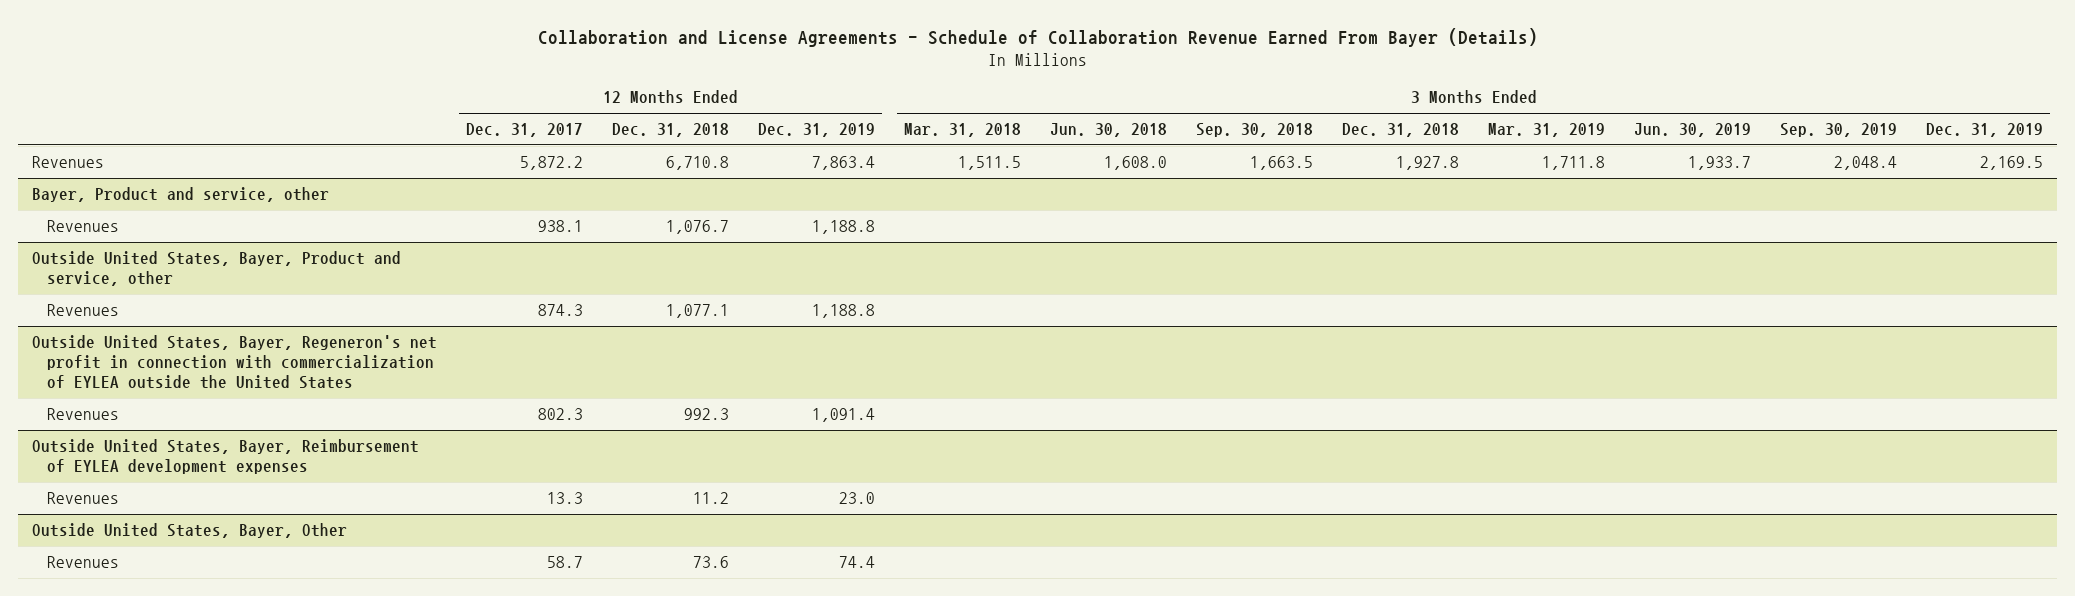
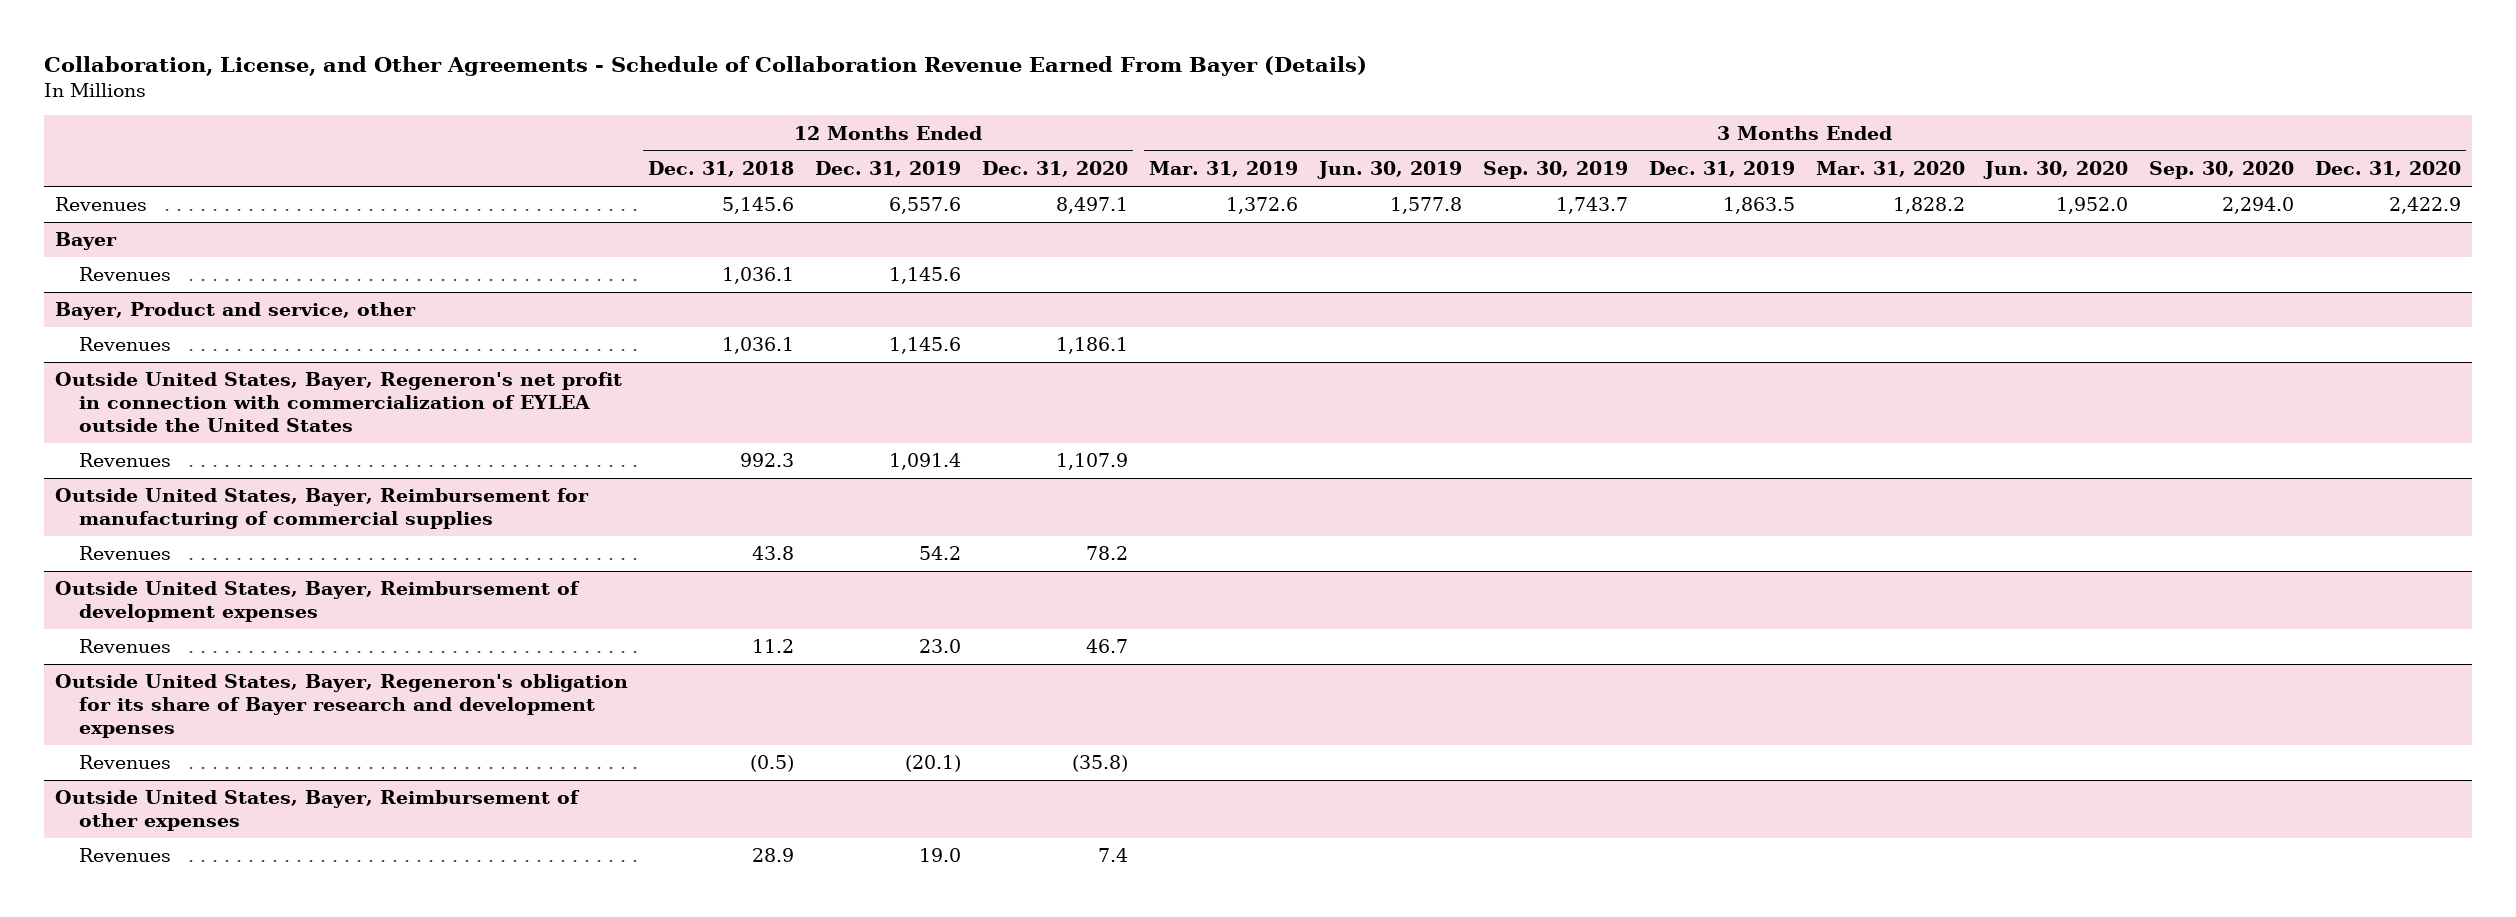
- Collaboration and License Agreements - Schedule of Collaboration Revenue Earned From Bayer (Details)
+ Collaboration, License, and Other Agreements - Schedule of Collaboration Revenue Earned From Bayer (Details)
- | 12 Months Ended Dec. 31, 2017 | 12 Months Ended Dec. 31, 2018 | 12 Months Ended Dec. 31, 2019 | 3 Months Ended Mar. 31, 2018 | 3 Months Ended Jun. 30, 2018 | 3 Months Ended Sep. 30, 2018 | 3 Months Ended Dec. 31, 2018 | 3 Months Ended Mar. 31, 2019 | 3 Months Ended Jun. 30, 2019 | 3 Months Ended Sep. 30, 2019 | 3 Months Ended Dec. 31, 2019
+ | 12 Months Ended Dec. 31, 2018 | 12 Months Ended Dec. 31, 2019 | 12 Months Ended Dec. 31, 2020 | 3 Months Ended Mar. 31, 2019 | 3 Months Ended Jun. 30, 2019 | 3 Months Ended Sep. 30, 2019 | 3 Months Ended Dec. 31, 2019 | 3 Months Ended Mar. 31, 2020 | 3 Months Ended Jun. 30, 2020 | 3 Months Ended Sep. 30, 2020 | 3 Months Ended Dec. 31, 2020
- Revenues | 5,872.2 | 6,710.8 | 7,863.4 | 1,511.5 | 1,608.0 | 1,663.5 | 1,927.8 | 1,711.8 | 1,933.7 | 2,048.4 | 2,169.5
+ Revenues | 5,145.6 | 6,557.6 | 8,497.1 | 1,372.6 | 1,577.8 | 1,743.7 | 1,863.5 | 1,828.2 | 1,952.0 | 2,294.0 | 2,422.9
+ Bayer
+ Revenues | 1,036.1 | 1,145.6 | | | | | | | | |
@ Bayer, Product and service, other
- Revenues | 938.1 | 1,076.7 | 1,188.8 | | | | | | | |
- Outside United States, Bayer, Product and service, other
- Revenues | 874.3 | 1,077.1 | 1,188.8 | | | | | | | |
@ Bayer, Product and service, other
+ Revenues | 1,036.1 | 1,145.6 | 1,186.1 | | | | | | | |
- Outside United States, Bayer, Reimbursement of EYLEA development expenses
+ Outside United States, Bayer, Reimbursement for manufacturing of commercial supplies
+ Revenues | 43.8 | 54.2 | 78.2 | | | | | | | |
+ Outside United States, Bayer, Reimbursement of development expenses
- Outside United States, Bayer, Other
- Revenues | 58.7 | 73.6 | 74.4 | | | | | | | |
+ Outside United States, Bayer, Regeneron's obligation for its share of Bayer research and development expenses
+ Revenues | (0.5) | (20.1) | (35.8) | | | | | | | |
+ Outside United States, Bayer, Reimbursement of other expenses
+ Revenues | 28.9 | 19.0 | 7.4 | | | | | | | |

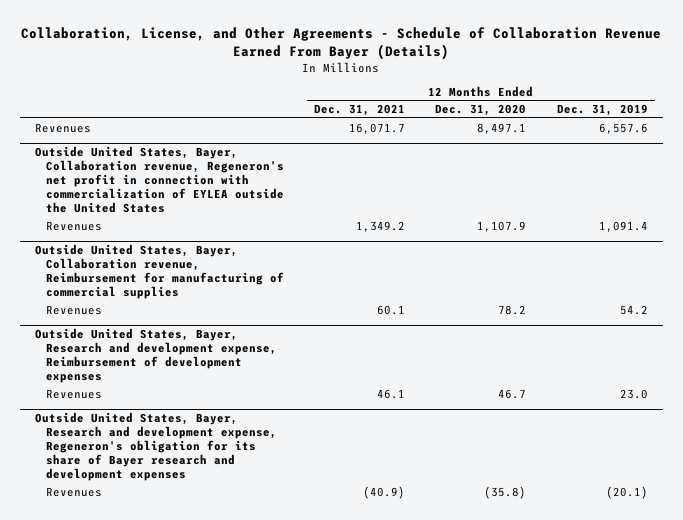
- | 12 Months Ended Dec. 31, 2018 | 12 Months Ended Dec. 31, 2019 | 12 Months Ended Dec. 31, 2020 | 3 Months Ended Mar. 31, 2019 | 3 Months Ended Jun. 30, 2019 | 3 Months Ended Sep. 30, 2019 | 3 Months Ended Dec. 31, 2019 | 3 Months Ended Mar. 31, 2020 | 3 Months Ended Jun. 30, 2020 | 3 Months Ended Sep. 30, 2020 | 3 Months Ended Dec. 31, 2020
+ | 12 Months Ended Dec. 31, 2021 | 12 Months Ended Dec. 31, 2020 | 12 Months Ended Dec. 31, 2019
- Bayer
- Revenues | 1,036.1 | 1,145.6 | | | | | | | | |
- Bayer, Product and service, other
- Revenues | 1,036.1 | 1,145.6 | 1,186.1 | | | | | | | |
- Outside United States, Bayer, Regeneron's net profit in connection with commercialization of EYLEA outside the United States
+ Outside United States, Bayer, Collaboration revenue, Regeneron's net profit in connection with commercialization of EYLEA outside the United States
- Outside United States, Bayer, Reimbursement for manufacturing of commercial supplies
+ Outside United States, Bayer, Collaboration revenue, Reimbursement for manufacturing of commercial supplies
- Outside United States, Bayer, Reimbursement of development expenses
+ Outside United States, Bayer, Research and development expense, Reimbursement of development expenses
- Outside United States, Bayer, Regeneron's obligation for its share of Bayer research and development expenses
+ Outside United States, Bayer, Research and development expense, Regeneron's obligation for its share of Bayer research and development expenses
- Outside United States, Bayer, Reimbursement of other expenses
- Revenues | 28.9 | 19.0 | 7.4 | | | | | | | |

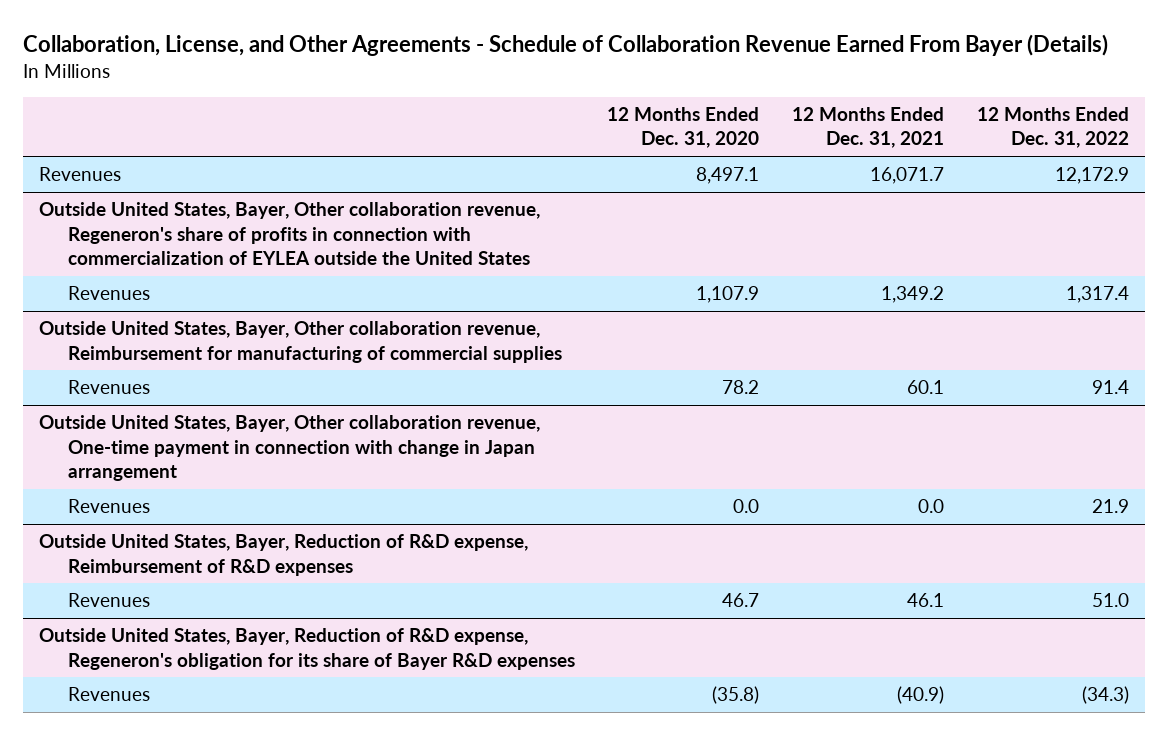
- | 12 Months Ended Dec. 31, 2021 | 12 Months Ended Dec. 31, 2020 | 12 Months Ended Dec. 31, 2019
+ | 12 Months Ended Dec. 31, 2020 | 12 Months Ended Dec. 31, 2021 | 12 Months Ended Dec. 31, 2022
- Outside United States, Bayer, Collaboration revenue, Regeneron's net profit in connection with commercialization of EYLEA outside the United States
+ Outside United States, Bayer, Other collaboration revenue, Regeneron's share of profits in connection with commercialization of EYLEA outside the United States
- Outside United States, Bayer, Collaboration revenue, Reimbursement for manufacturing of commercial supplies
+ Outside United States, Bayer, Other collaboration revenue, Reimbursement for manufacturing of commercial supplies
- Outside United States, Bayer, Research and development expense, Reimbursement of development expenses
+ Outside United States, Bayer, Other collaboration revenue, One-time payment in connection with change in Japan arrangement
+ Revenues | 0.0 | 0.0 | 21.9
+ Outside United States, Bayer, Reduction of R&D expense, Reimbursement of R&D expenses
- Outside United States, Bayer, Research and development expense, Regeneron's obligation for its share of Bayer research and development expenses
+ Outside United States, Bayer, Reduction of R&D expense, Regeneron's obligation for its share of Bayer R&D expenses

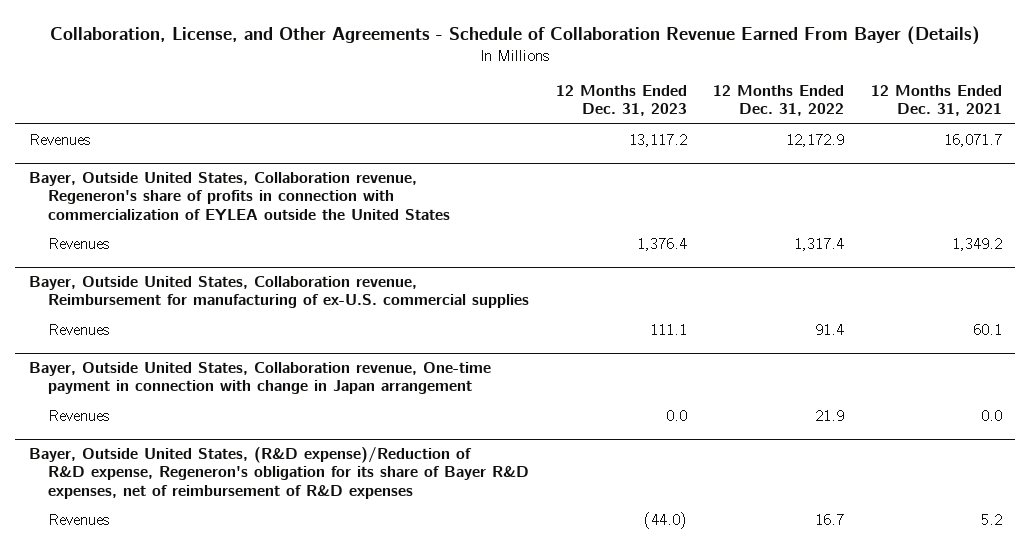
- | 12 Months Ended Dec. 31, 2020 | 12 Months Ended Dec. 31, 2021 | 12 Months Ended Dec. 31, 2022
+ | 12 Months Ended Dec. 31, 2023 | 12 Months Ended Dec. 31, 2022 | 12 Months Ended Dec. 31, 2021
- Outside United States, Bayer, Other collaboration revenue, Regeneron's share of profits in connection with commercialization of EYLEA outside the United States
+ Bayer, Outside United States, Collaboration revenue, Regeneron's share of profits in connection with commercialization of EYLEA outside the United States
- Outside United States, Bayer, Other collaboration revenue, Reimbursement for manufacturing of commercial supplies
+ Bayer, Outside United States, Collaboration revenue, Reimbursement for manufacturing of ex-U.S. commercial supplies
- Outside United States, Bayer, Other collaboration revenue, One-time payment in connection with change in Japan arrangement
+ Bayer, Outside United States, Collaboration revenue, One-time payment in connection with change in Japan arrangement
- Outside United States, Bayer, Reduction of R&D expense, Reimbursement of R&D expenses
- Revenues | 46.7 | 46.1 | 51.0
- Outside United States, Bayer, Reduction of R&D expense, Regeneron's obligation for its share of Bayer R&D expenses
- Revenues | (35.8) | (40.9) | (34.3)
+ Bayer, Outside United States, (R&D expense)/Reduction of R&D expense, Regeneron's obligation for its share of Bayer R&D expenses, net of reimbursement of R&D expenses
+ Revenues | (44.0) | 16.7 | 5.2

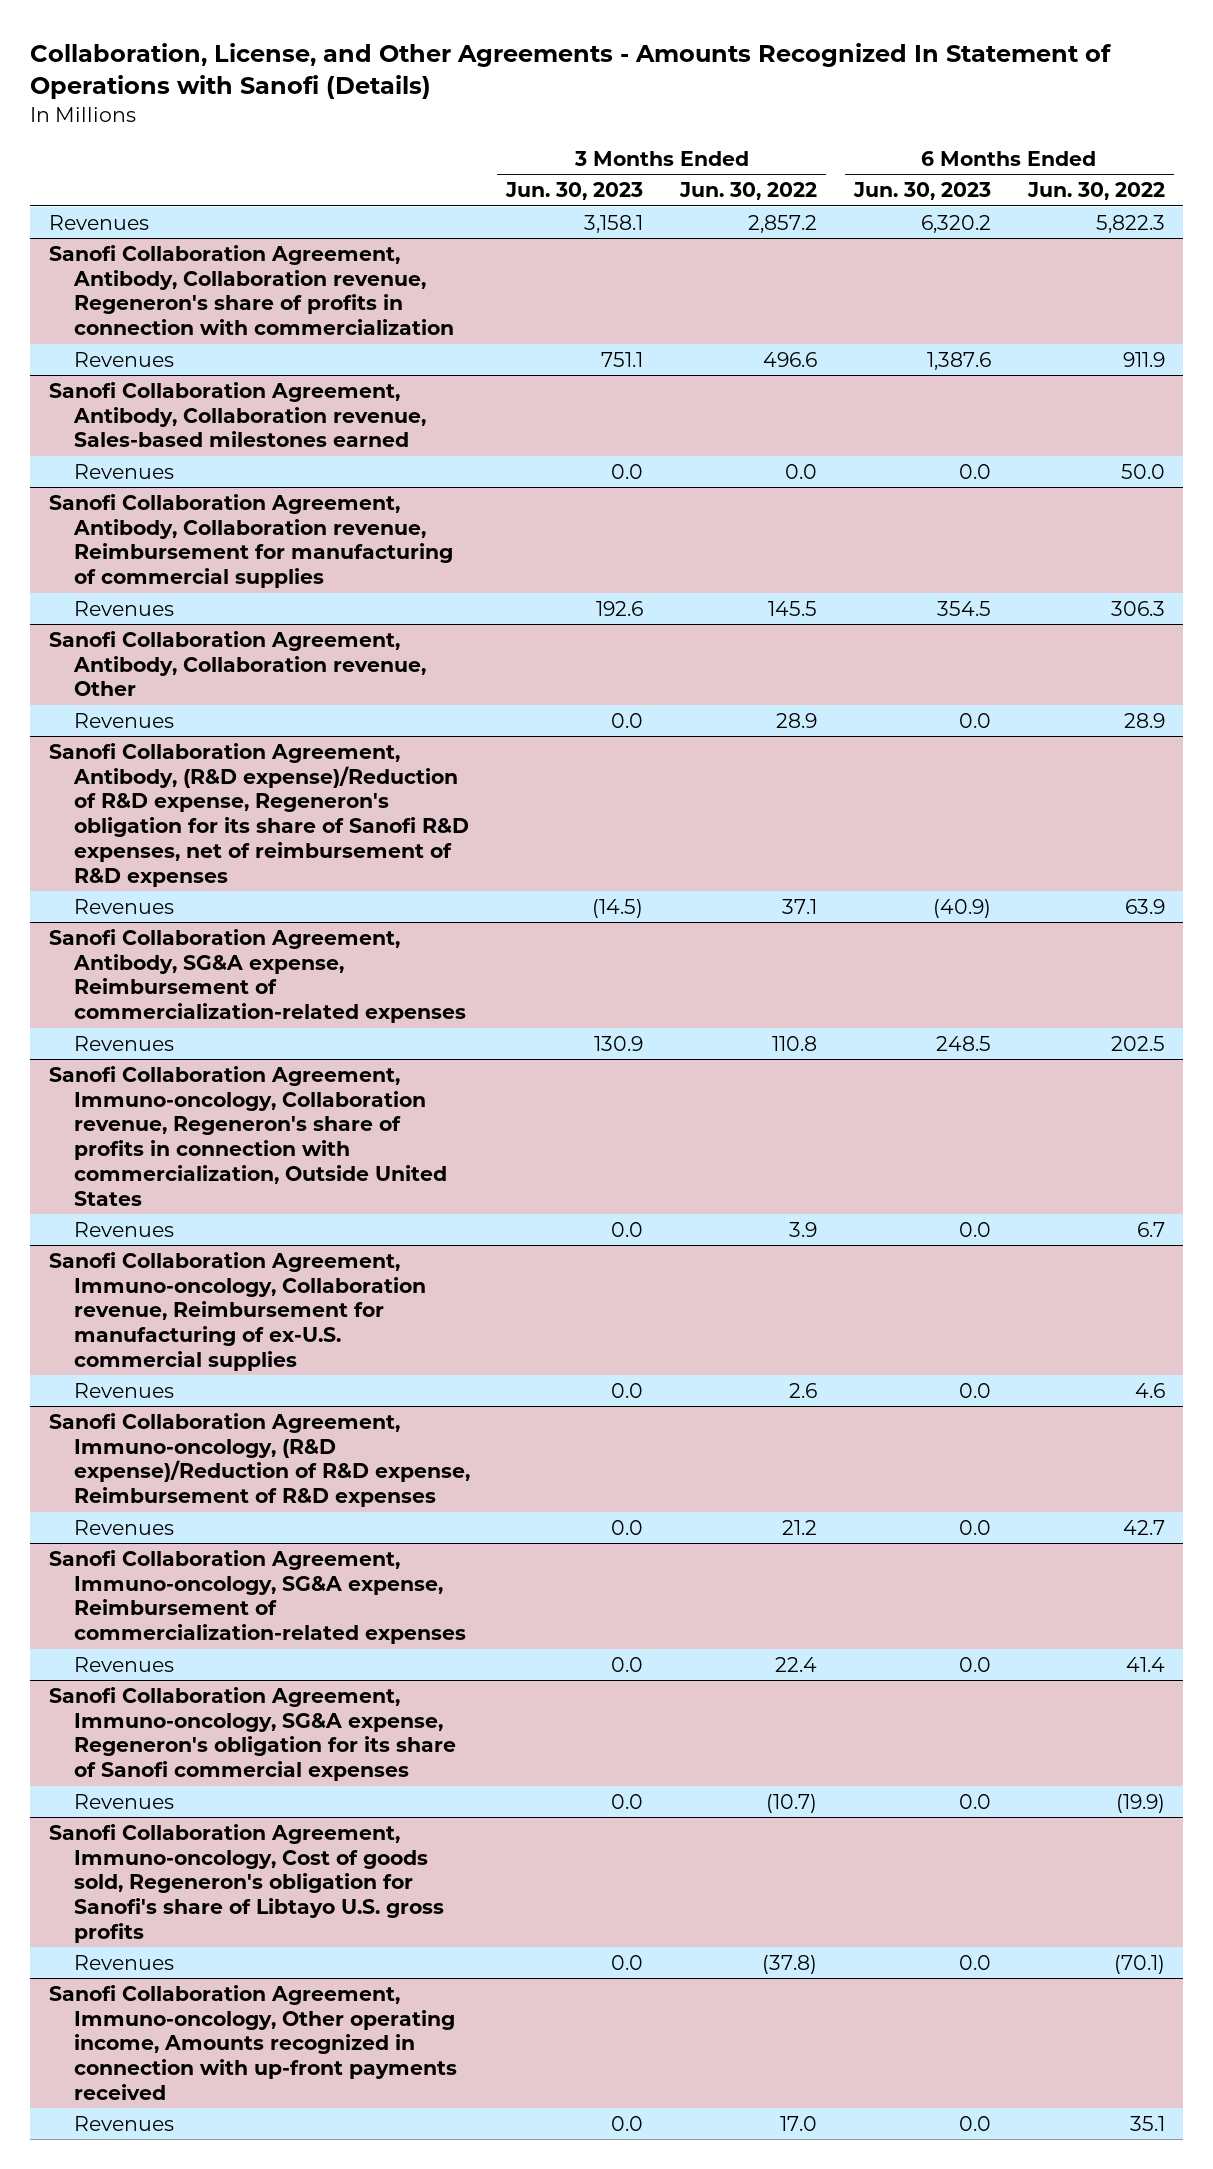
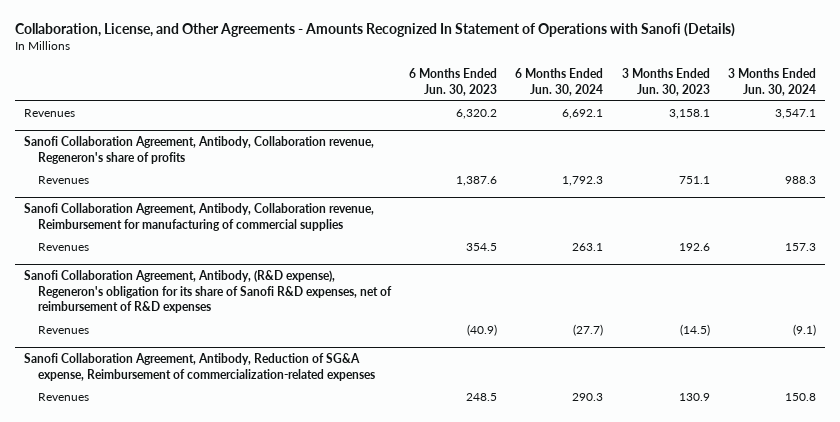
- | 3 Months Ended Jun. 30, 2023 | 3 Months Ended Jun. 30, 2022 | 6 Months Ended Jun. 30, 2023 | 6 Months Ended Jun. 30, 2022
+ | 6 Months Ended Jun. 30, 2023 | 6 Months Ended Jun. 30, 2024 | 3 Months Ended Jun. 30, 2023 | 3 Months Ended Jun. 30, 2024
- Sanofi Collaboration Agreement, Antibody, Collaboration revenue, Regeneron's share of profits in connection with commercialization
+ Sanofi Collaboration Agreement, Antibody, Collaboration revenue, Regeneron's share of profits
- Sanofi Collaboration Agreement, Antibody, Collaboration revenue, Sales-based milestones earned
- Revenues | 0.0 | 0.0 | 0.0 | 50.0
- Sanofi Collaboration Agreement, Antibody, Collaboration revenue, Other
- Revenues | 0.0 | 28.9 | 0.0 | 28.9
- Sanofi Collaboration Agreement, Antibody, (R&D expense)/Reduction of R&D expense, Regeneron's obligation for its share of Sanofi R&D expenses, net of reimbursement of R&D expenses
+ Sanofi Collaboration Agreement, Antibody, (R&D expense), Regeneron's obligation for its share of Sanofi R&D expenses, net of reimbursement of R&D expenses
- Sanofi Collaboration Agreement, Antibody, SG&A expense, Reimbursement of commercialization-related expenses
+ Sanofi Collaboration Agreement, Antibody, Reduction of SG&A expense, Reimbursement of commercialization-related expenses
- Sanofi Collaboration Agreement, Immuno-oncology, Collaboration revenue, Regeneron's share of profits in connection with commercialization, Outside United States
- Revenues | 0.0 | 3.9 | 0.0 | 6.7
- Sanofi Collaboration Agreement, Immuno-oncology, Collaboration revenue, Reimbursement for manufacturing of ex-U.S. commercial supplies
- Revenues | 0.0 | 2.6 | 0.0 | 4.6
- Sanofi Collaboration Agreement, Immuno-oncology, (R&D expense)/Reduction of R&D expense, Reimbursement of R&D expenses
- Revenues | 0.0 | 21.2 | 0.0 | 42.7
- Sanofi Collaboration Agreement, Immuno-oncology, SG&A expense, Reimbursement of commercialization-related expenses
- Revenues | 0.0 | 22.4 | 0.0 | 41.4
- Sanofi Collaboration Agreement, Immuno-oncology, SG&A expense, Regeneron's obligation for its share of Sanofi commercial expenses
- Revenues | 0.0 | (10.7) | 0.0 | (19.9)
- Sanofi Collaboration Agreement, Immuno-oncology, Cost of goods sold, Regeneron's obligation for Sanofi's share of Libtayo U.S. gross profits
- Revenues | 0.0 | (37.8) | 0.0 | (70.1)
- Sanofi Collaboration Agreement, Immuno-oncology, Other operating income, Amounts recognized in connection with up-front payments received
- Revenues | 0.0 | 17.0 | 0.0 | 35.1

